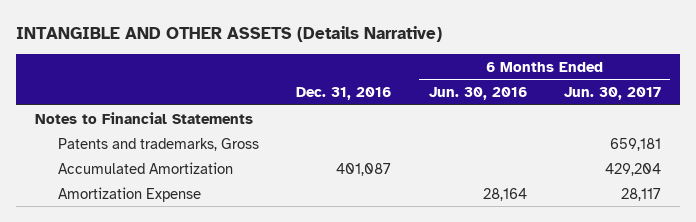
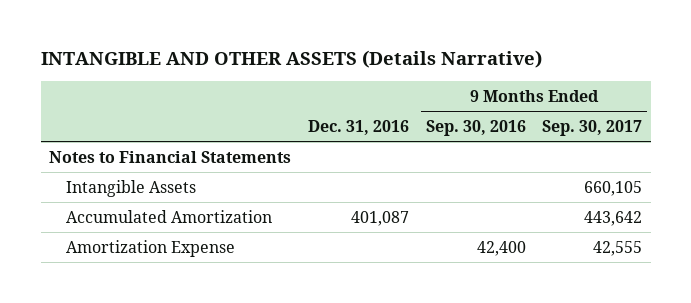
- | Dec. 31, 2016 | 6 Months Ended Jun. 30, 2016 | 6 Months Ended Jun. 30, 2017
+ | Dec. 31, 2016 | 9 Months Ended Sep. 30, 2016 | 9 Months Ended Sep. 30, 2017
- Patents and trademarks, Gross | | | 659,181
+ Intangible Assets | | | 660,105

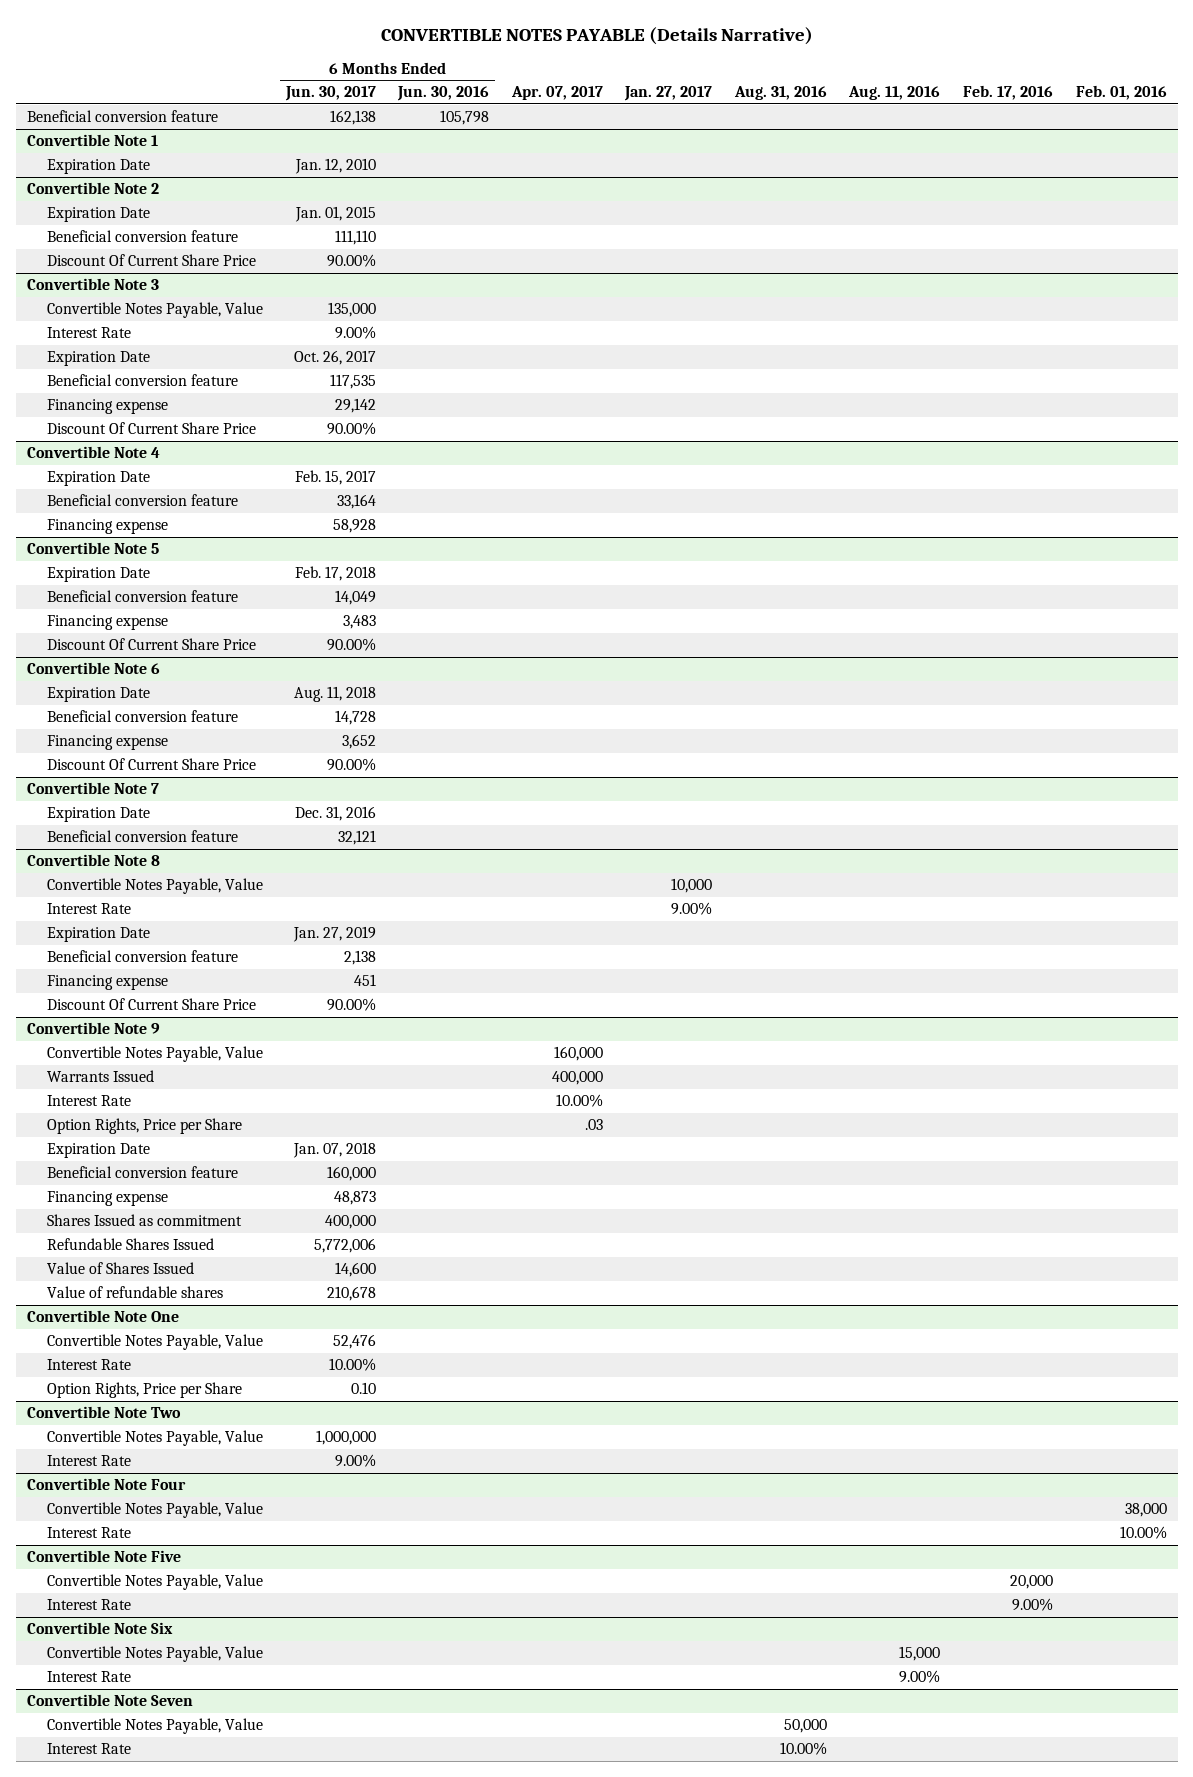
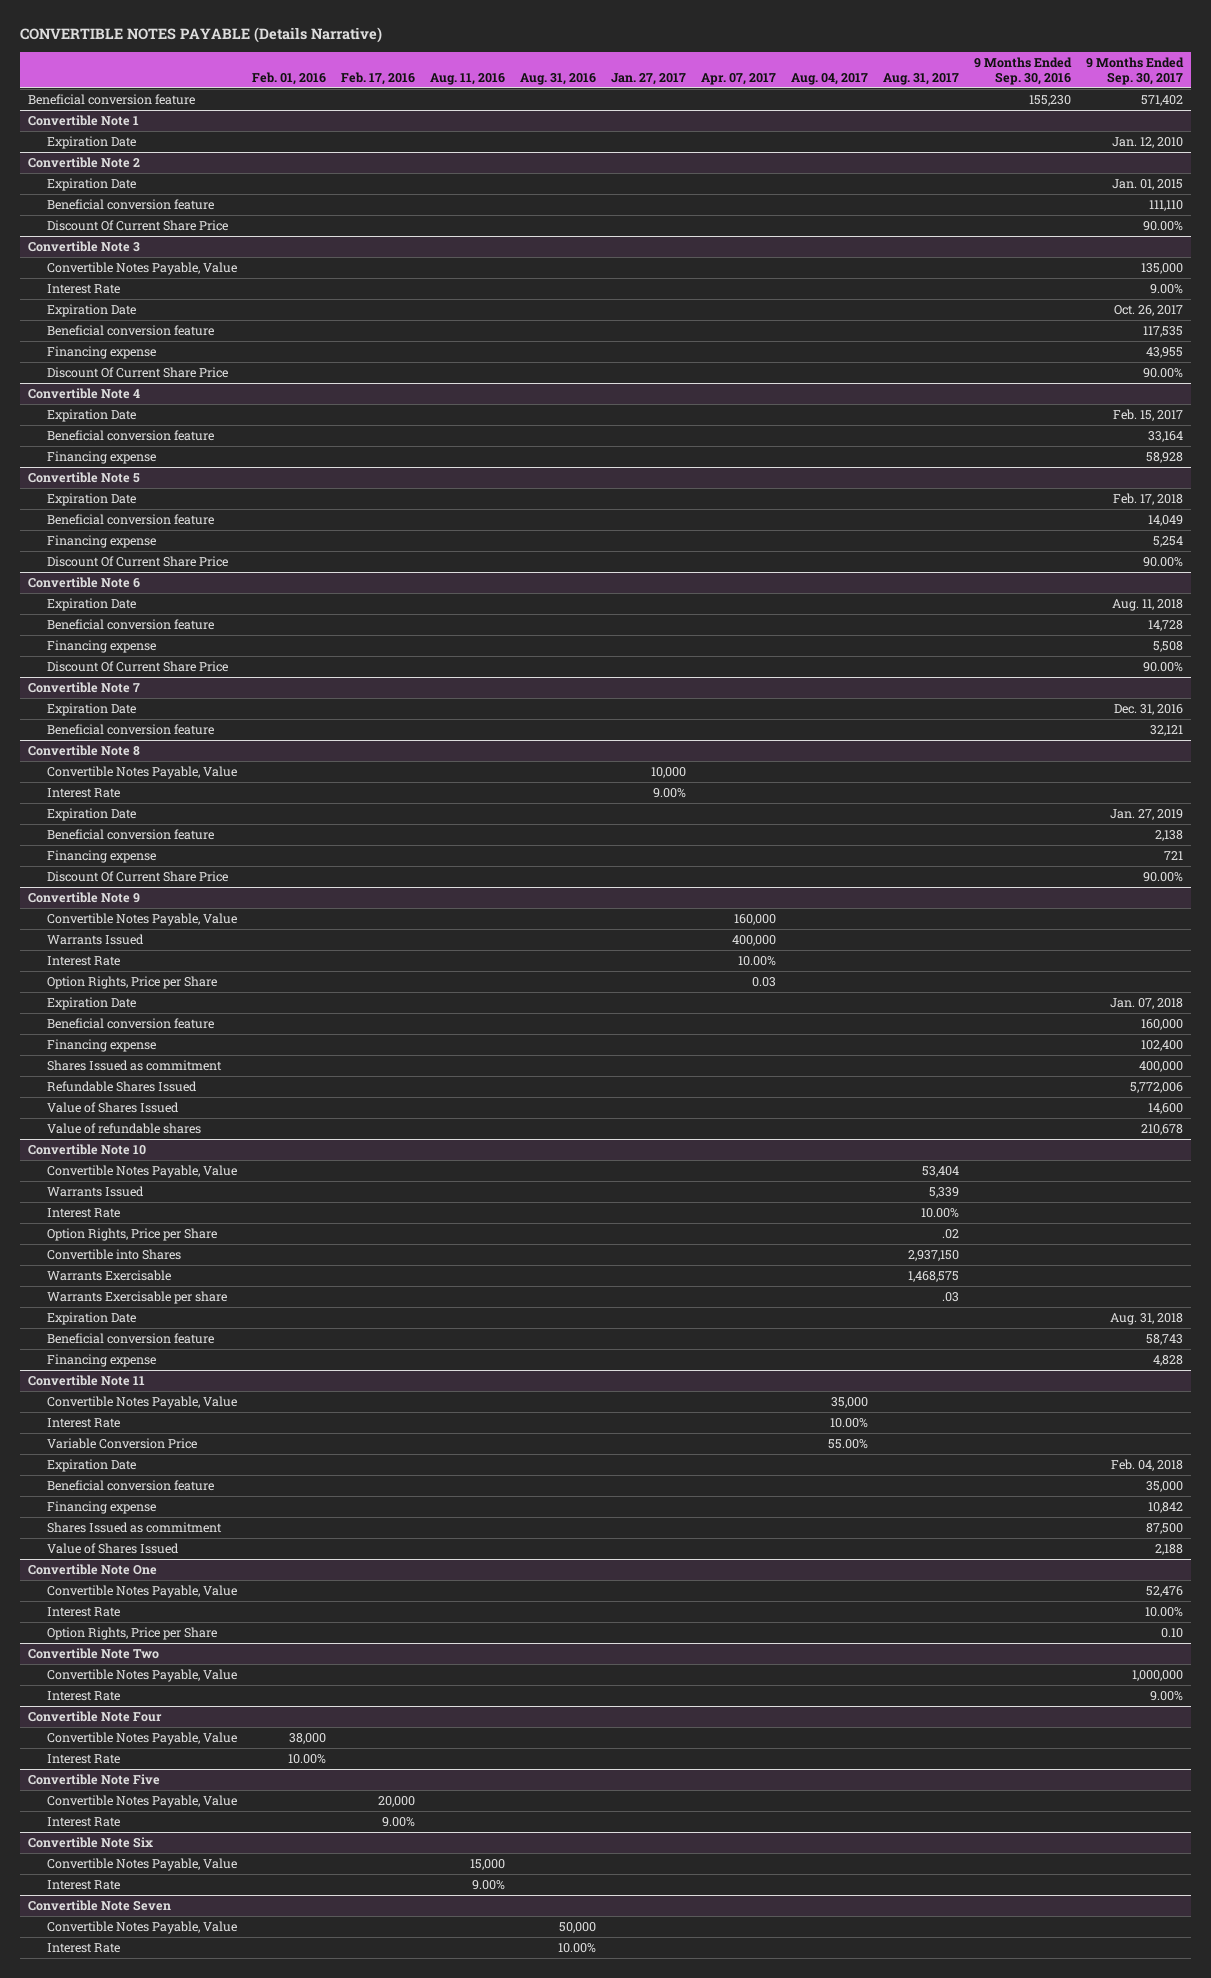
- | 6 Months Ended Jun. 30, 2017 | 6 Months Ended Jun. 30, 2016 | Apr. 07, 2017 | Jan. 27, 2017 | Aug. 31, 2016 | Aug. 11, 2016 | Feb. 17, 2016 | Feb. 01, 2016
+ | Feb. 01, 2016 | Feb. 17, 2016 | Aug. 11, 2016 | Aug. 31, 2016 | Jan. 27, 2017 | Apr. 07, 2017 | Aug. 04, 2017 | Aug. 31, 2017 | 9 Months Ended Sep. 30, 2016 | 9 Months Ended Sep. 30, 2017
@ Convertible Note 9
- Option Rights, Price per Share | | | .03 | | | | |
+ Option Rights, Price per Share | | | | | | 0.03 | | | |
+ Convertible Note 10
+ Convertible Notes Payable, Value | | | | | | | | 53,404 | |
+ Warrants Issued | | | | | | | | 5,339 | |
+ Interest Rate | | | | | | | | 10.00% | |
+ Option Rights, Price per Share | | | | | | | | .02 | |
+ Convertible into Shares | | | | | | | | 2,937,150 | |
+ Warrants Exercisable | | | | | | | | 1,468,575 | |
+ Warrants Exercisable per share | | | | | | | | .03 | |
+ Expiration Date | | | | | | | | | | Aug. 31, 2018
+ Beneficial conversion feature | | | | | | | | | | 58,743
+ Financing expense | | | | | | | | | | 4,828
+ Convertible Note 11
+ Convertible Notes Payable, Value | | | | | | | 35,000 | | |
+ Interest Rate | | | | | | | 10.00% | | |
+ Variable Conversion Price | | | | | | | 55.00% | | |
+ Expiration Date | | | | | | | | | | Feb. 04, 2018
+ Beneficial conversion feature | | | | | | | | | | 35,000
+ Financing expense | | | | | | | | | | 10,842
+ Shares Issued as commitment | | | | | | | | | | 87,500
+ Value of Shares Issued | | | | | | | | | | 2,188

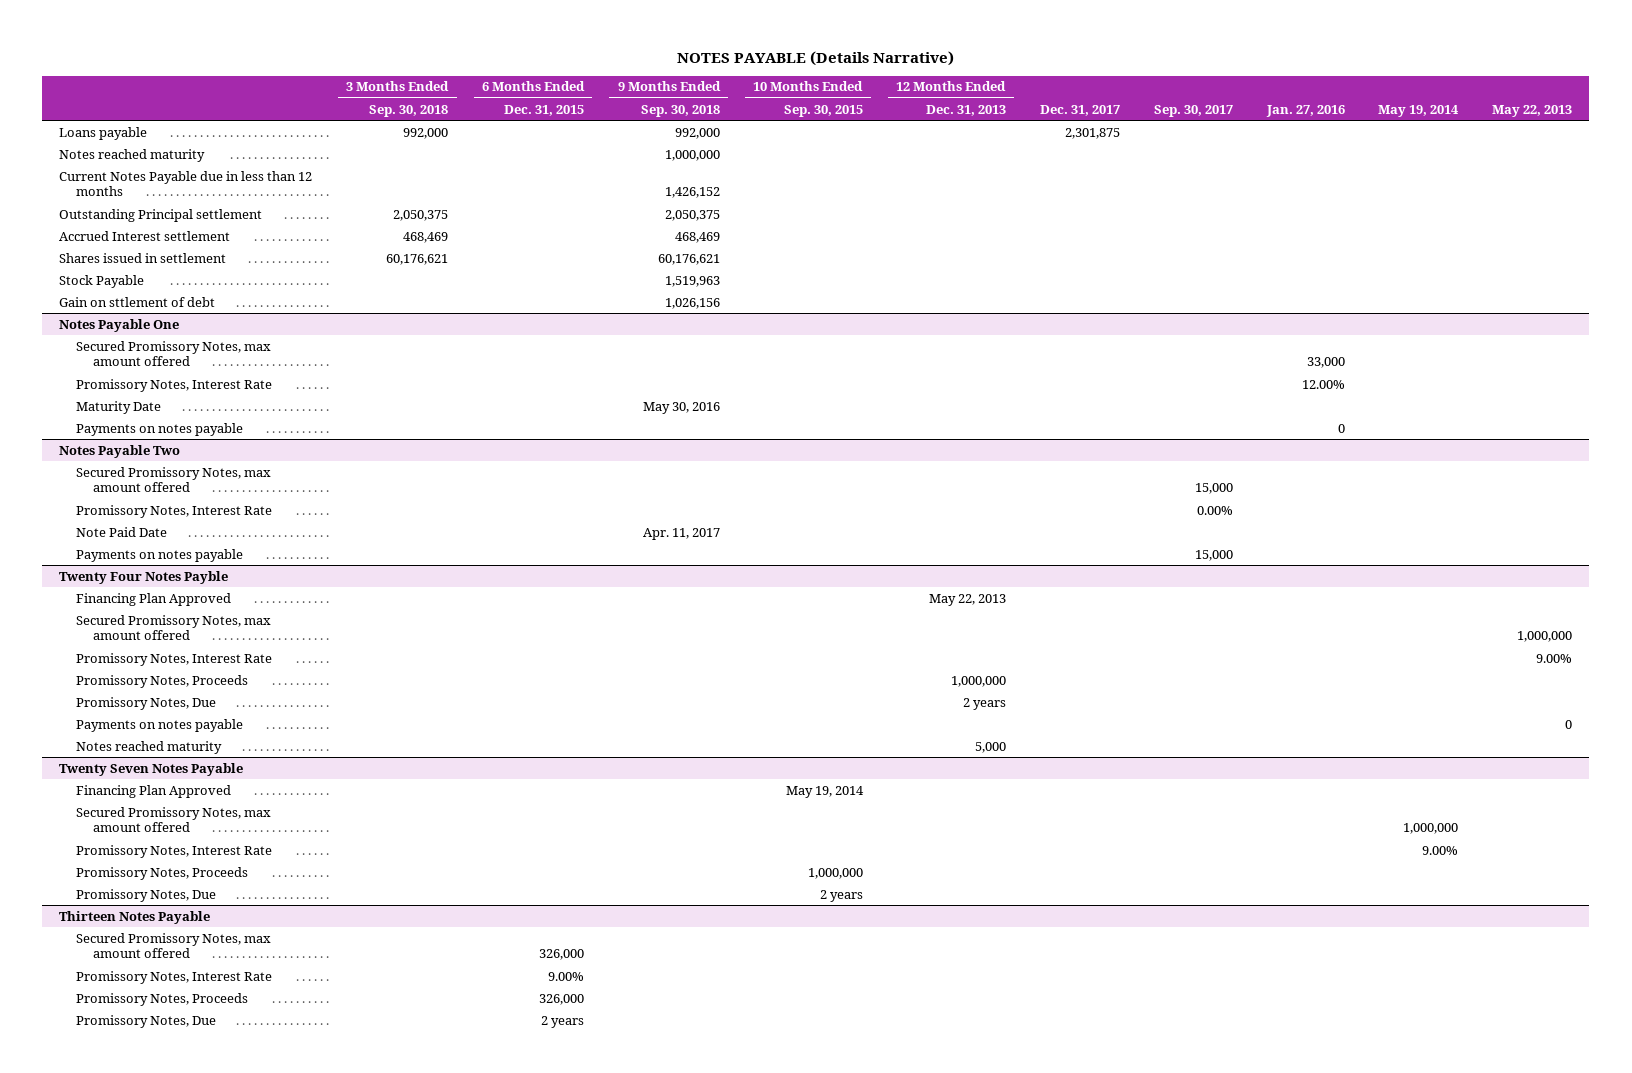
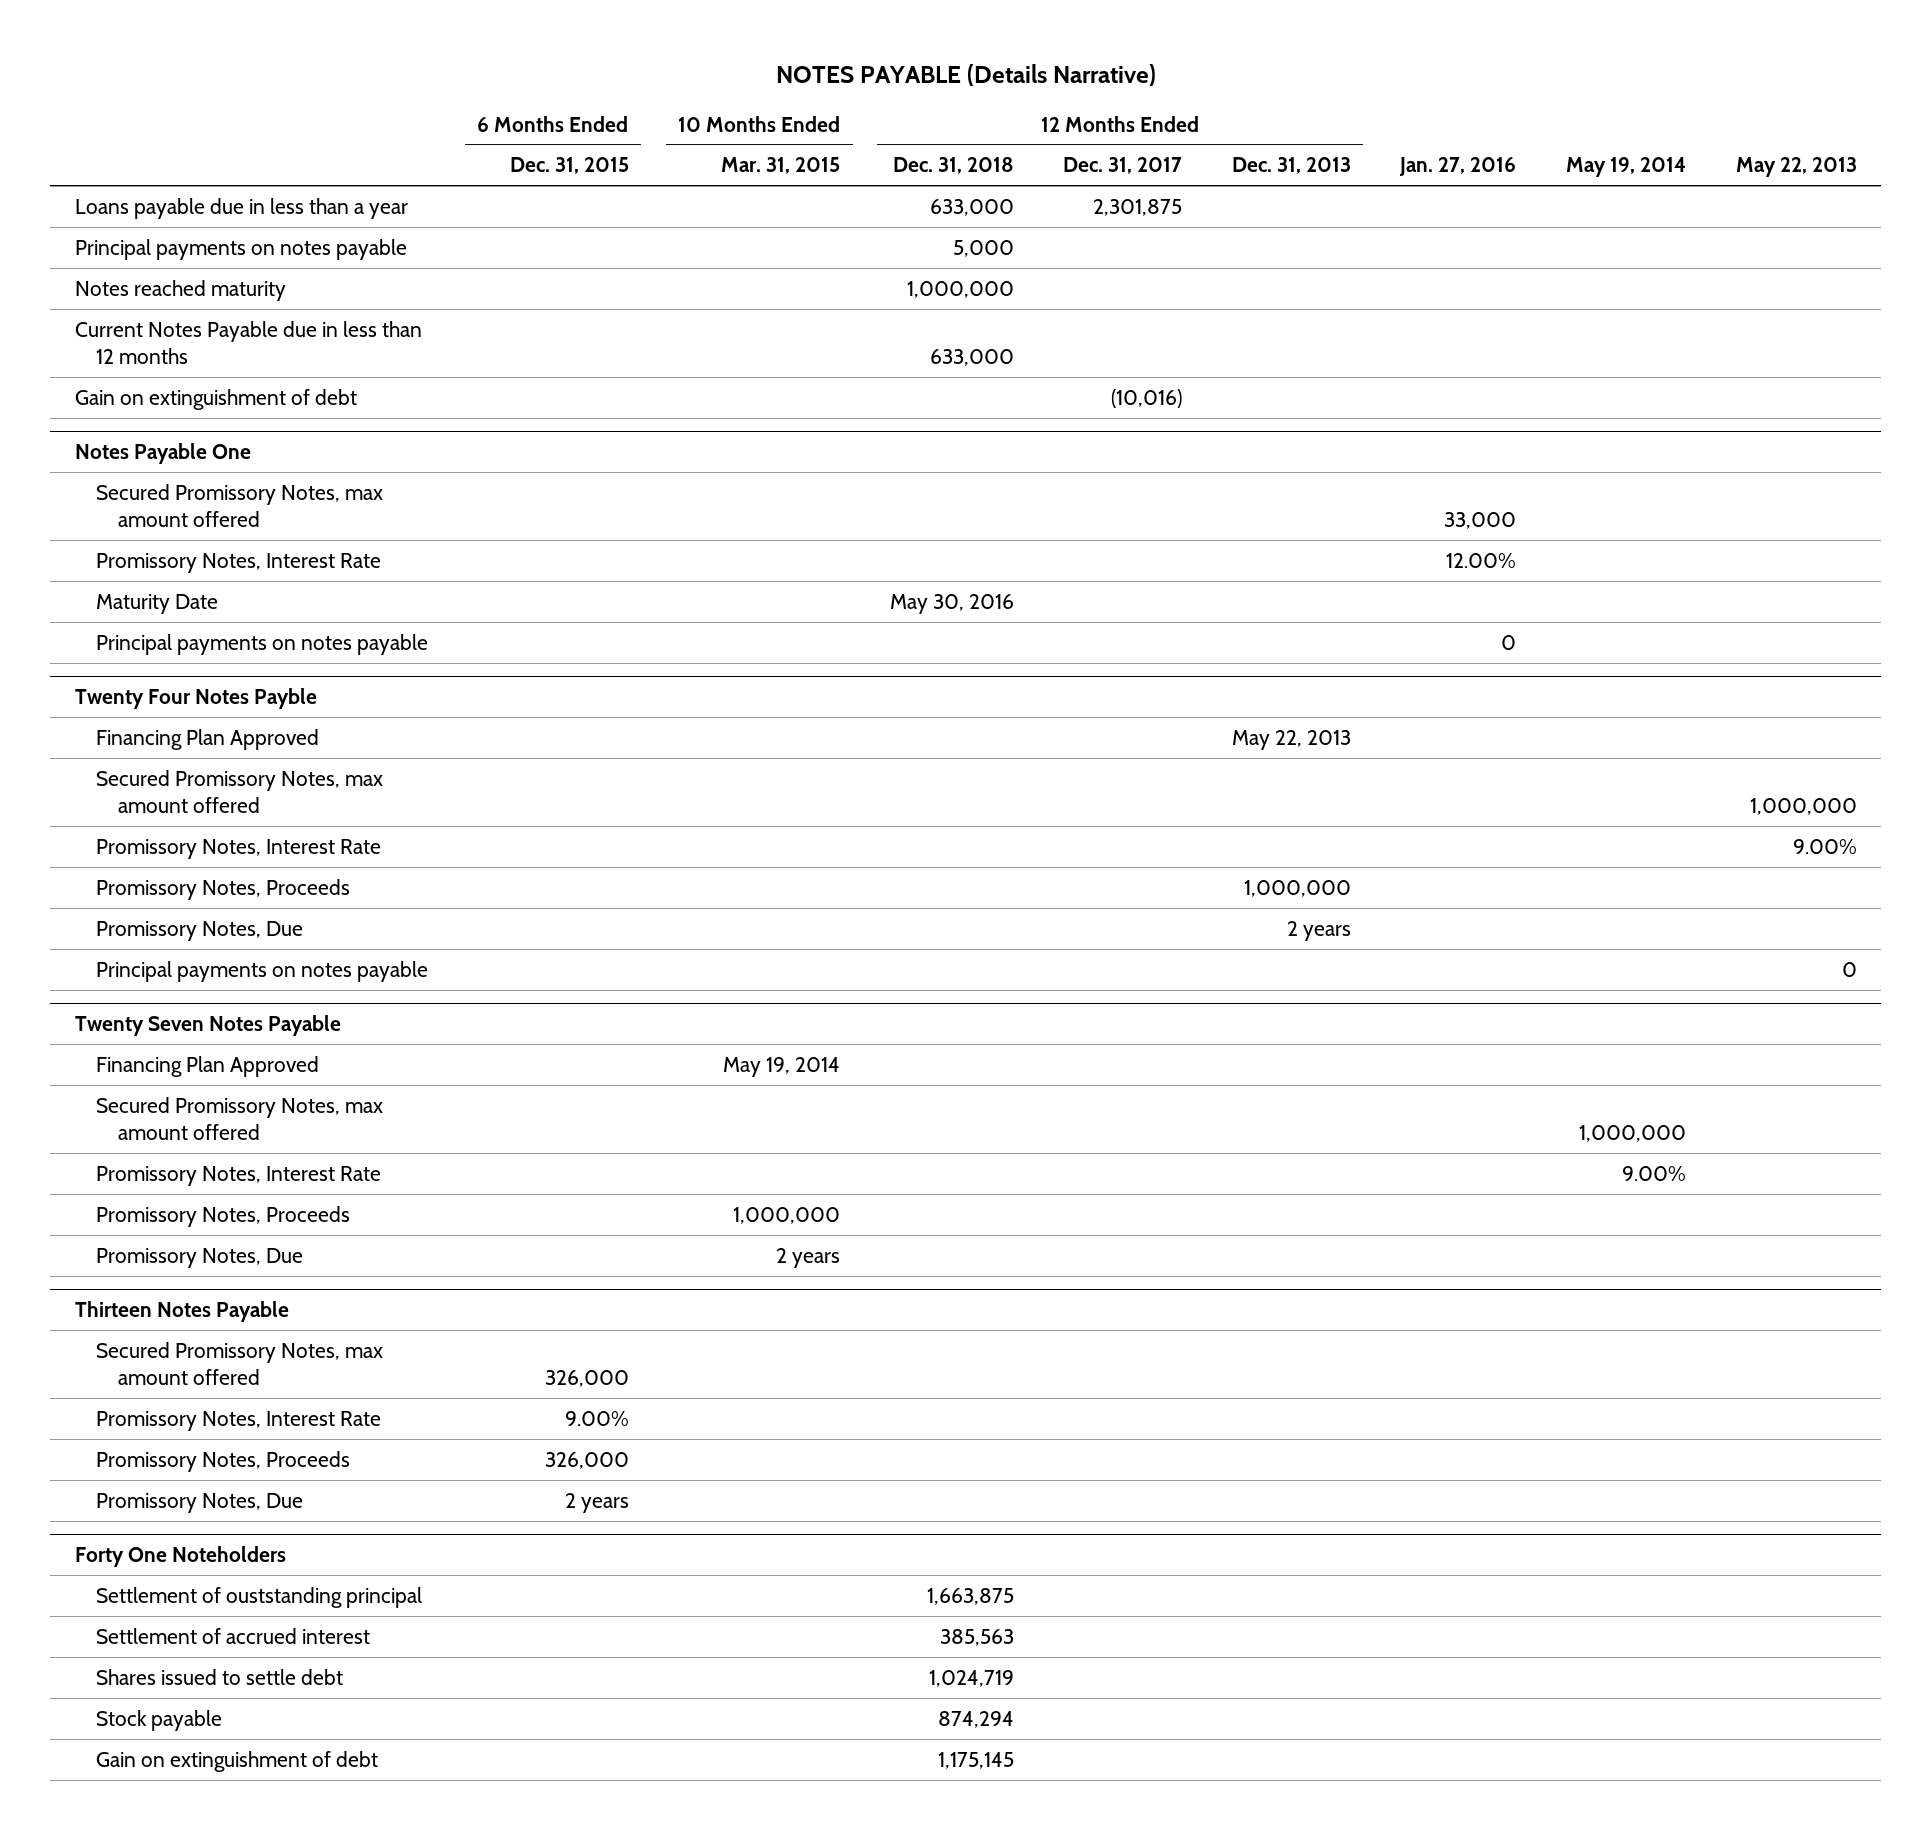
- | 3 Months Ended Sep. 30, 2018 | 6 Months Ended Dec. 31, 2015 | 9 Months Ended Sep. 30, 2018 | 10 Months Ended Sep. 30, 2015 | 12 Months Ended Dec. 31, 2013 | Dec. 31, 2017 | Sep. 30, 2017 | Jan. 27, 2016 | May 19, 2014 | May 22, 2013
+ | 6 Months Ended Dec. 31, 2015 | 10 Months Ended Mar. 31, 2015 | 12 Months Ended Dec. 31, 2018 | 12 Months Ended Dec. 31, 2017 | 12 Months Ended Dec. 31, 2013 | Jan. 27, 2016 | May 19, 2014 | May 22, 2013
- Loans payable | 992,000 | | 992,000 | | | 2,301,875 | | | |
+ Loans payable due in less than a year | | | 633,000 | 2,301,875 | | | |
+ Principal payments on notes payable | | | 5,000 | | | | |
- Outstanding Principal settlement | 2,050,375 | | 2,050,375 | | | | | | |
- Accrued Interest settlement | 468,469 | | 468,469 | | | | | | |
- Shares issued in settlement | 60,176,621 | | 60,176,621 | | | | | | |
- Stock Payable | | | 1,519,963 | | | | | | |
- Gain on sttlement of debt | | | 1,026,156 | | | | | | |
+ Gain on extinguishment of debt | | | | (10,016) | | | |
@ Notes Payable One
- Payments on notes payable | | | | | | | | 0 | |
- Notes Payable Two
- Secured Promissory Notes, max amount offered | | | | | | | 15,000 | | |
- Promissory Notes, Interest Rate | | | | | | | 0.00% | | |
- Note Paid Date | | | Apr. 11, 2017 | | | | | | |
- Payments on notes payable | | | | | | | 15,000 | | |
@ Notes Payable One
+ Principal payments on notes payable | | | | | | 0 | |
@ Twenty Four Notes Payble
- Payments on notes payable | | | | | | | | | | 0
- Notes reached maturity | | | | | 5,000 | | | | |
+ Principal payments on notes payable | | | | | | | | 0
+ Forty One Noteholders
+ Settlement of ouststanding principal | | | 1,663,875 | | | | |
+ Settlement of accrued interest | | | 385,563 | | | | |
+ Shares issued to settle debt | | | 1,024,719 | | | | |
+ Stock payable | | | 874,294 | | | | |
+ Gain on extinguishment of debt | | | 1,175,145 | | | | |

